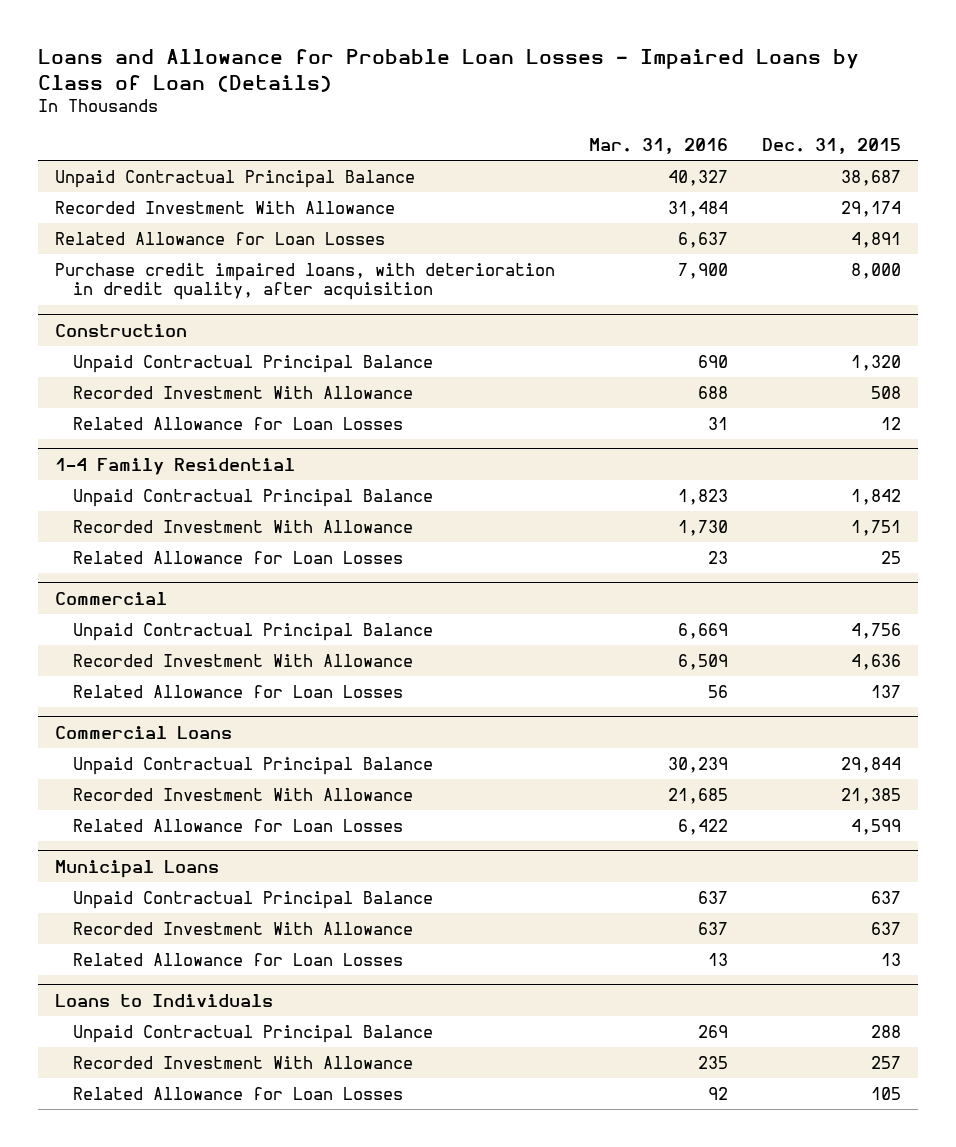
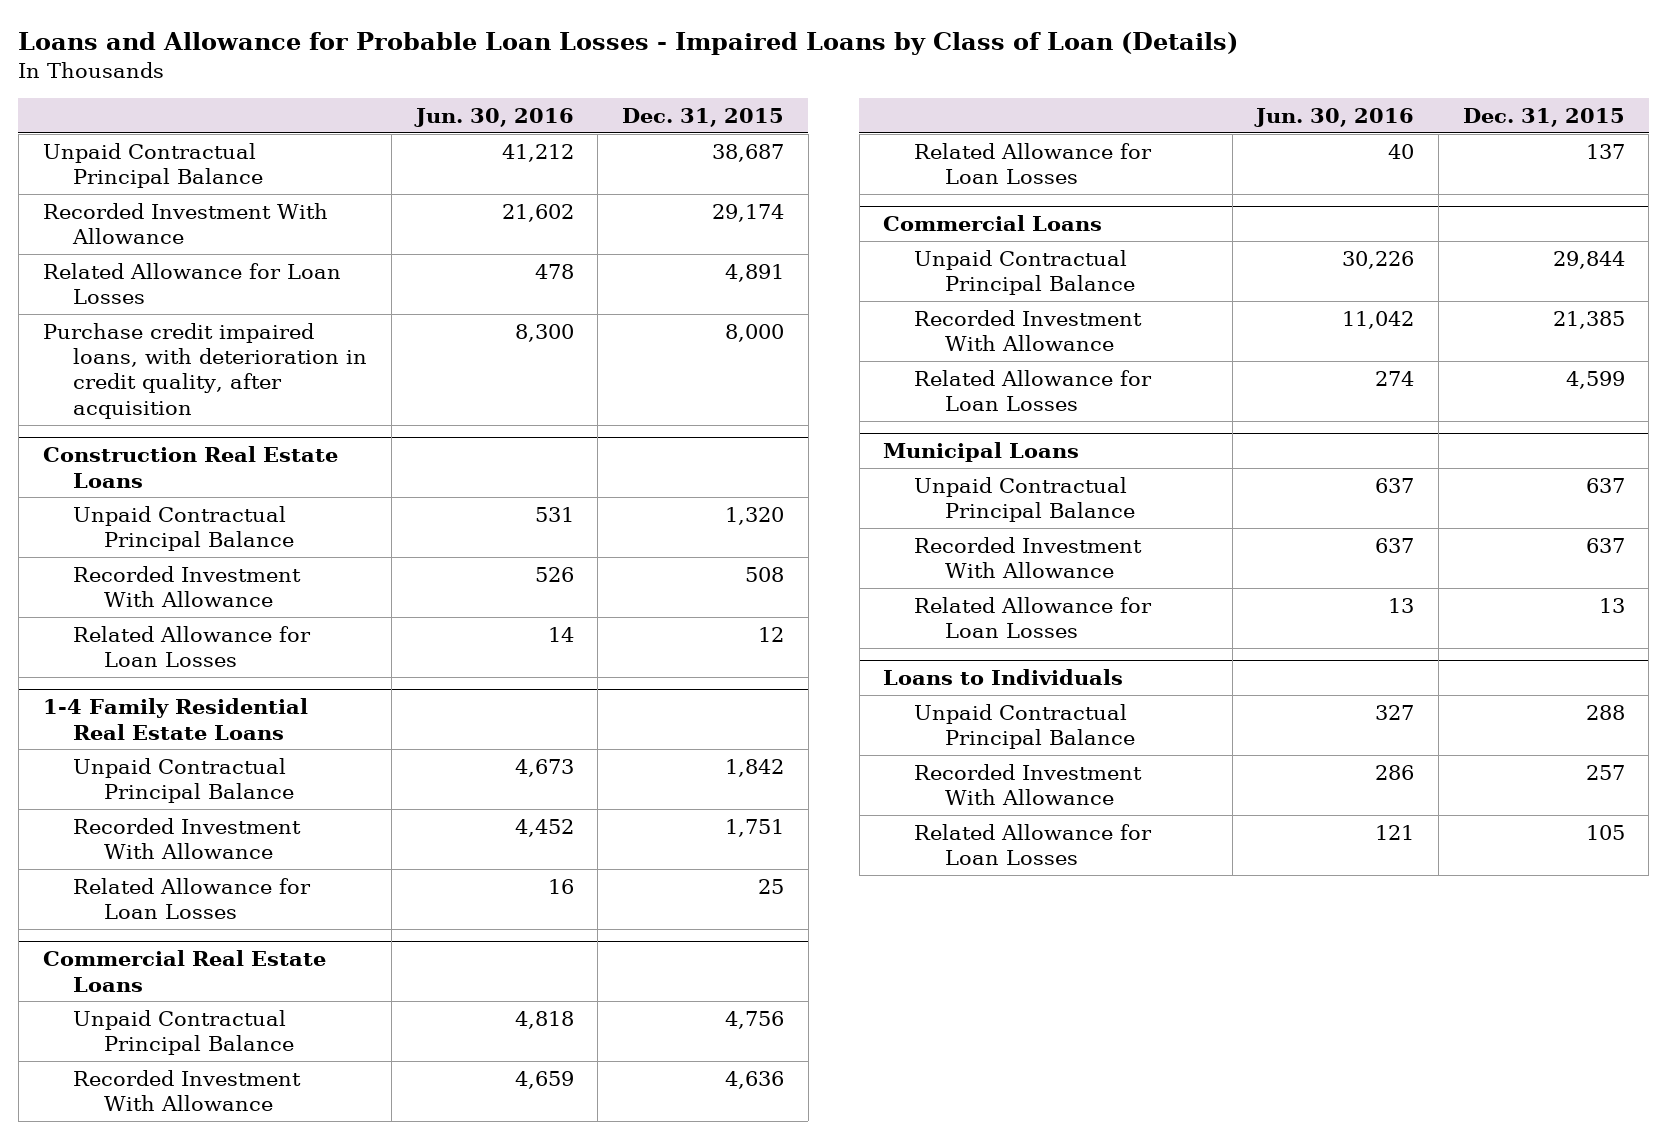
- | Mar. 31, 2016 | Dec. 31, 2015
+ | Jun. 30, 2016 | Dec. 31, 2015
- Purchase credit impaired loans, with deterioration in dredit quality, after acquisition | 7,900 | 8,000
- Construction
+ Purchase credit impaired loans, with deterioration in credit quality, after acquisition | 8,300 | 8,000
+ Construction Real Estate Loans
- 1-4 Family Residential
+ 1-4 Family Residential Real Estate Loans
- Commercial
+ Commercial Real Estate Loans

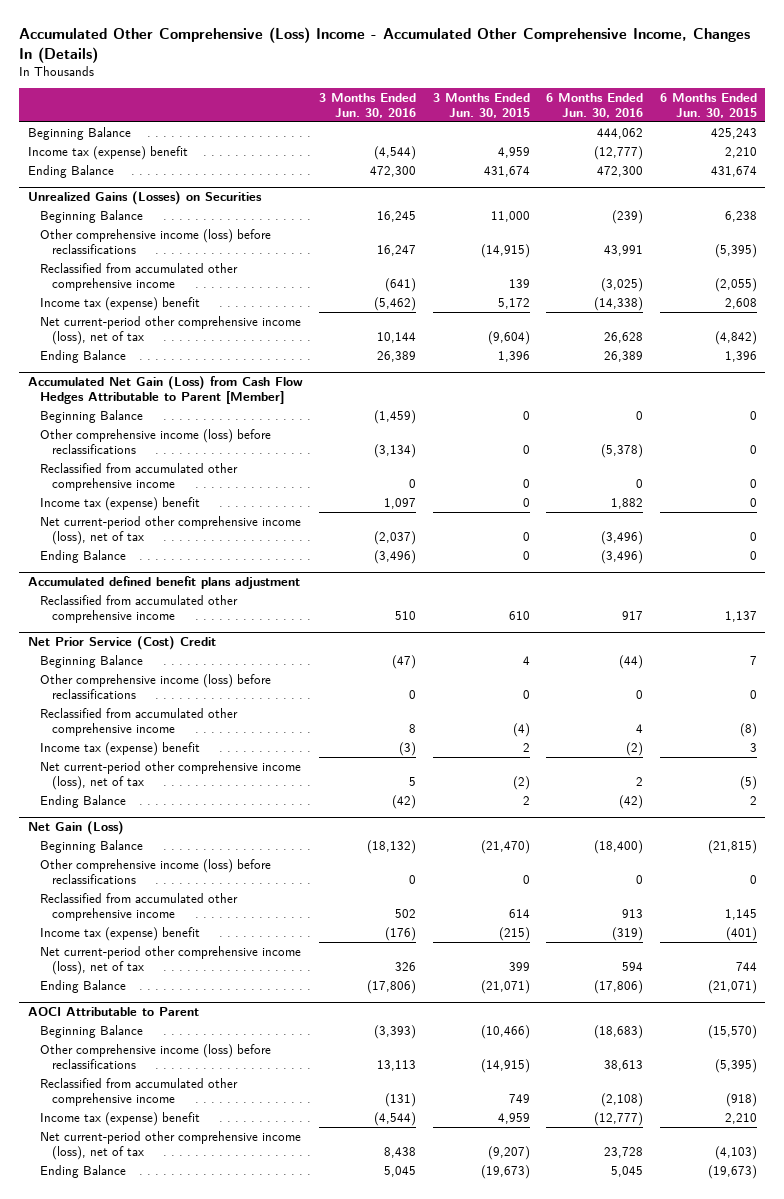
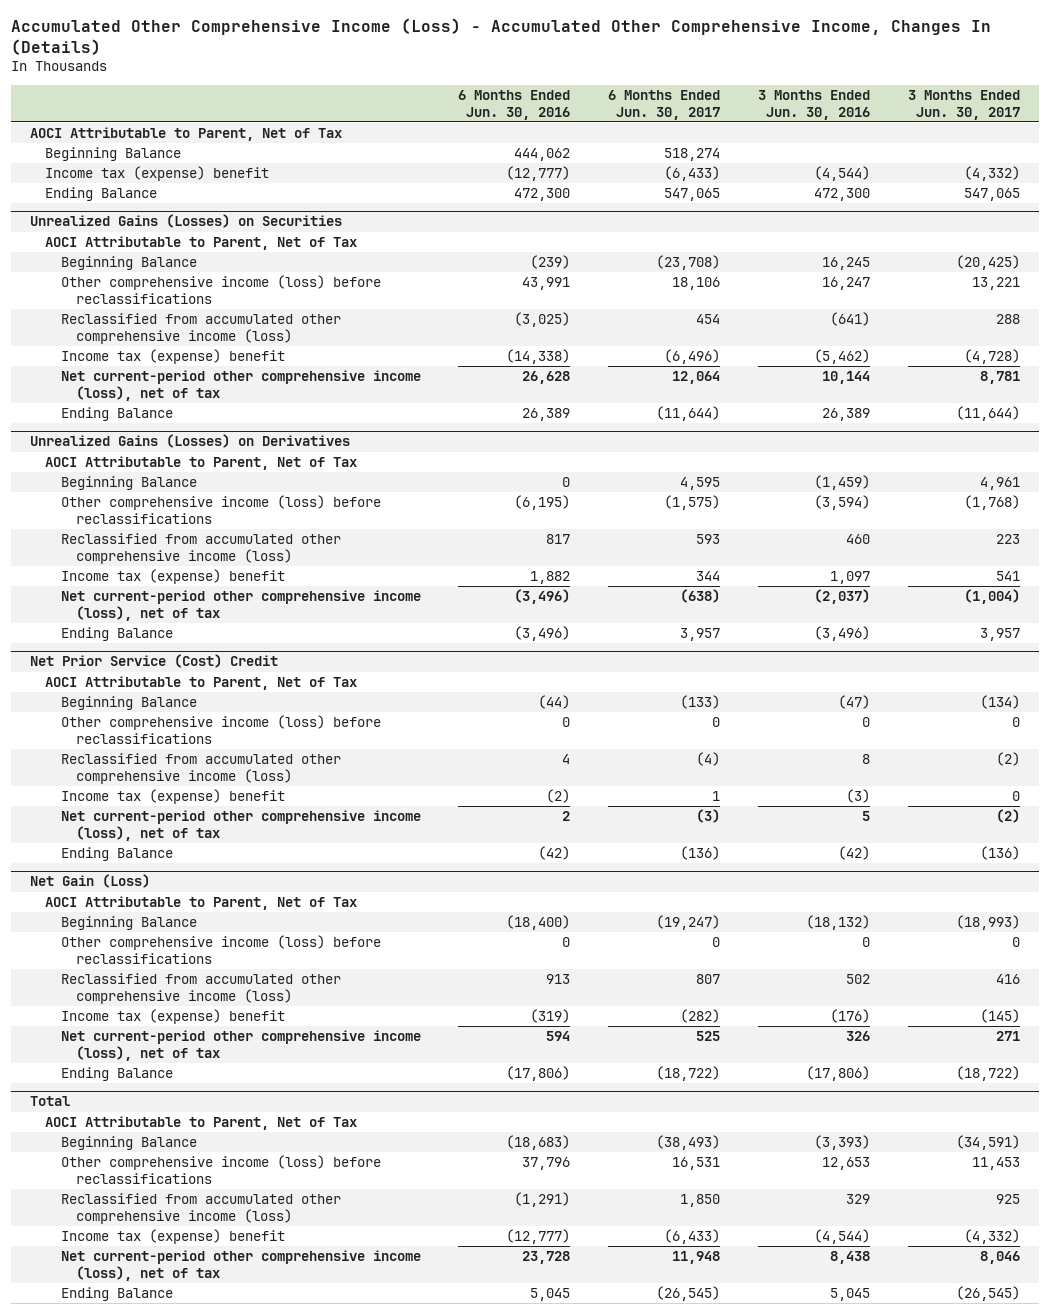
- Accumulated Other Comprehensive (Loss) Income - Accumulated Other Comprehensive Income, Changes In (Details)
+ Accumulated Other Comprehensive Income (Loss) - Accumulated Other Comprehensive Income, Changes In (Details)
- | 3 Months Ended Jun. 30, 2016 | 3 Months Ended Jun. 30, 2015 | 6 Months Ended Jun. 30, 2016 | 6 Months Ended Jun. 30, 2015
+ | 6 Months Ended Jun. 30, 2016 | 6 Months Ended Jun. 30, 2017 | 3 Months Ended Jun. 30, 2016 | 3 Months Ended Jun. 30, 2017
+ AOCI Attributable to Parent, Net of Tax
@ Unrealized Gains (Losses) on Securities
+ AOCI Attributable to Parent, Net of Tax
- Reclassified from accumulated other comprehensive income | (641) | 139 | (3,025) | (2,055)
+ Reclassified from accumulated other comprehensive income (loss) | (3,025) | 454 | (641) | 288
- Accumulated Net Gain (Loss) from Cash Flow Hedges Attributable to Parent [Member]
+ Unrealized Gains (Losses) on Derivatives
+ AOCI Attributable to Parent, Net of Tax
- Other comprehensive income (loss) before reclassifications | (3,134) | 0 | (5,378) | 0
- Reclassified from accumulated other comprehensive income | 0 | 0 | 0 | 0
+ Other comprehensive income (loss) before reclassifications | (6,195) | (1,575) | (3,594) | (1,768)
+ Reclassified from accumulated other comprehensive income (loss) | 817 | 593 | 460 | 223
- Accumulated defined benefit plans adjustment
- Reclassified from accumulated other comprehensive income | 510 | 610 | 917 | 1,137
@ Net Prior Service (Cost) Credit
+ AOCI Attributable to Parent, Net of Tax
- Reclassified from accumulated other comprehensive income | 8 | (4) | 4 | (8)
+ Reclassified from accumulated other comprehensive income (loss) | 4 | (4) | 8 | (2)
@ Net Gain (Loss)
+ AOCI Attributable to Parent, Net of Tax
- Reclassified from accumulated other comprehensive income | 502 | 614 | 913 | 1,145
+ Reclassified from accumulated other comprehensive income (loss) | 913 | 807 | 502 | 416
- AOCI Attributable to Parent
+ Total
+ AOCI Attributable to Parent, Net of Tax
- Other comprehensive income (loss) before reclassifications | 13,113 | (14,915) | 38,613 | (5,395)
- Reclassified from accumulated other comprehensive income | (131) | 749 | (2,108) | (918)
+ Other comprehensive income (loss) before reclassifications | 37,796 | 16,531 | 12,653 | 11,453
+ Reclassified from accumulated other comprehensive income (loss) | (1,291) | 1,850 | 329 | 925

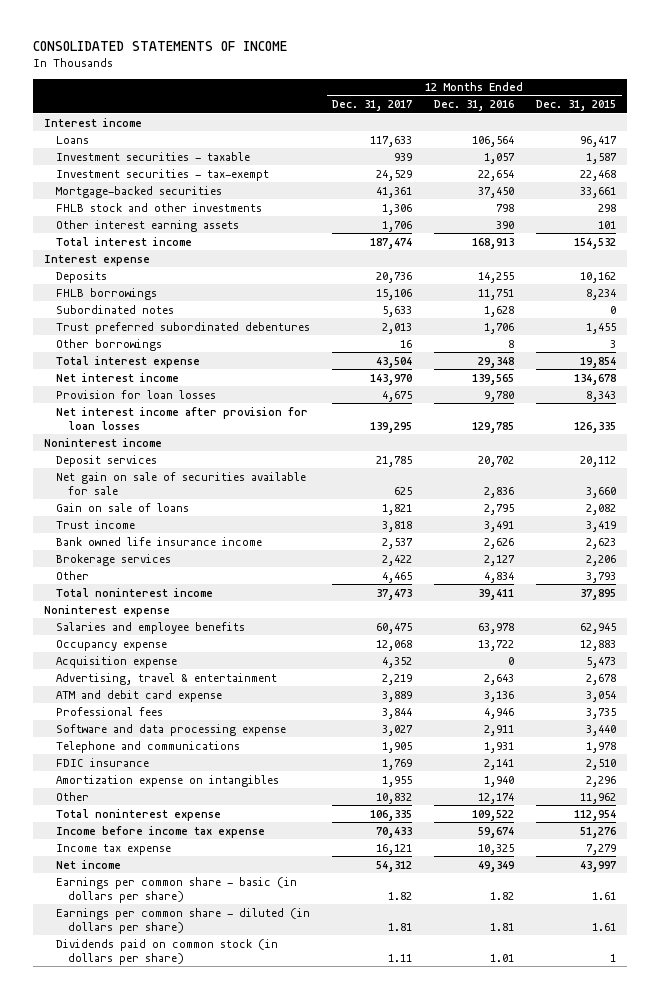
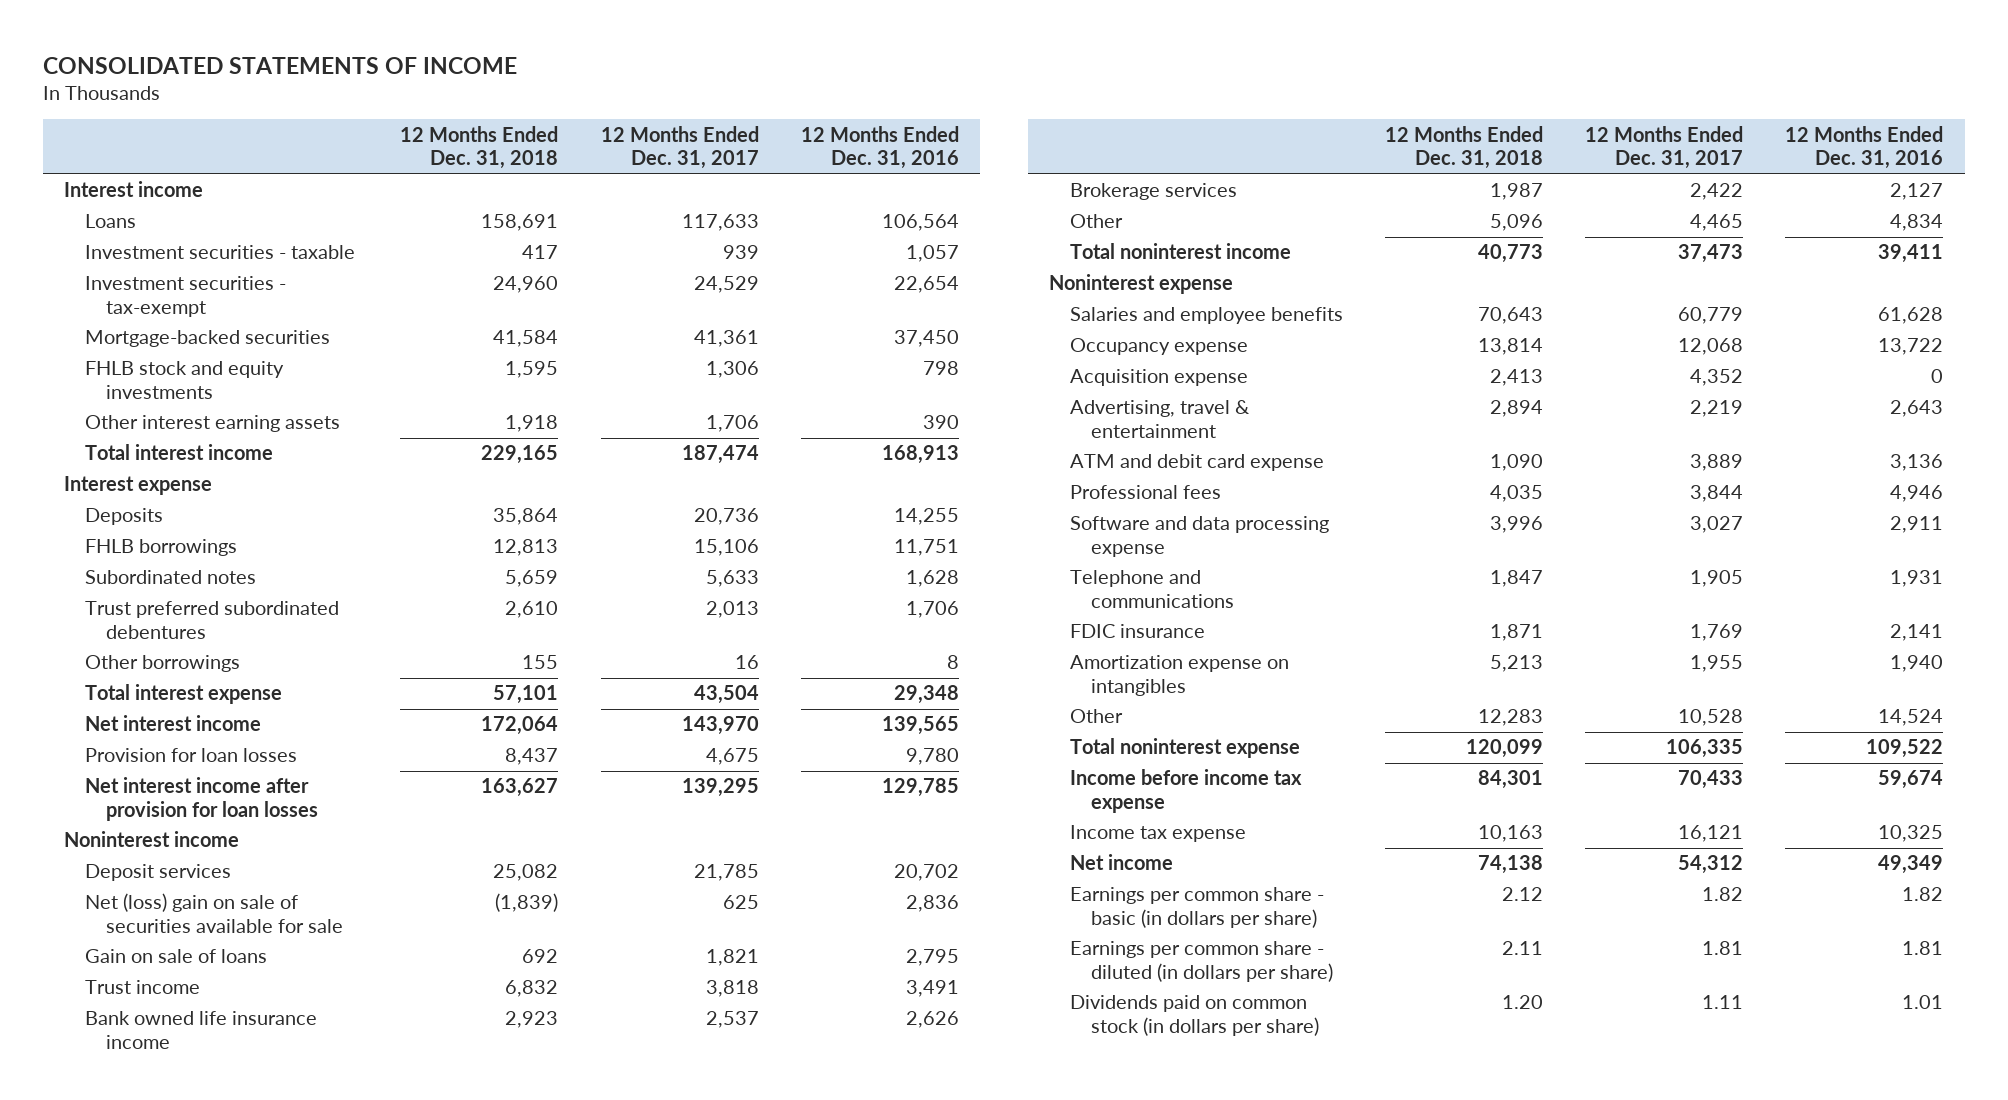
- | 12 Months Ended Dec. 31, 2017 | 12 Months Ended Dec. 31, 2016 | 12 Months Ended Dec. 31, 2015
+ | 12 Months Ended Dec. 31, 2018 | 12 Months Ended Dec. 31, 2017 | 12 Months Ended Dec. 31, 2016
- FHLB stock and other investments | 1,306 | 798 | 298
+ FHLB stock and equity investments | 1,595 | 1,306 | 798
- Net gain on sale of securities available for sale | 625 | 2,836 | 3,660
+ Net (loss) gain on sale of securities available for sale | (1,839) | 625 | 2,836
- Salaries and employee benefits | 60,475 | 63,978 | 62,945
+ Salaries and employee benefits | 70,643 | 60,779 | 61,628
- Other | 10,832 | 12,174 | 11,962
+ Other | 12,283 | 10,528 | 14,524

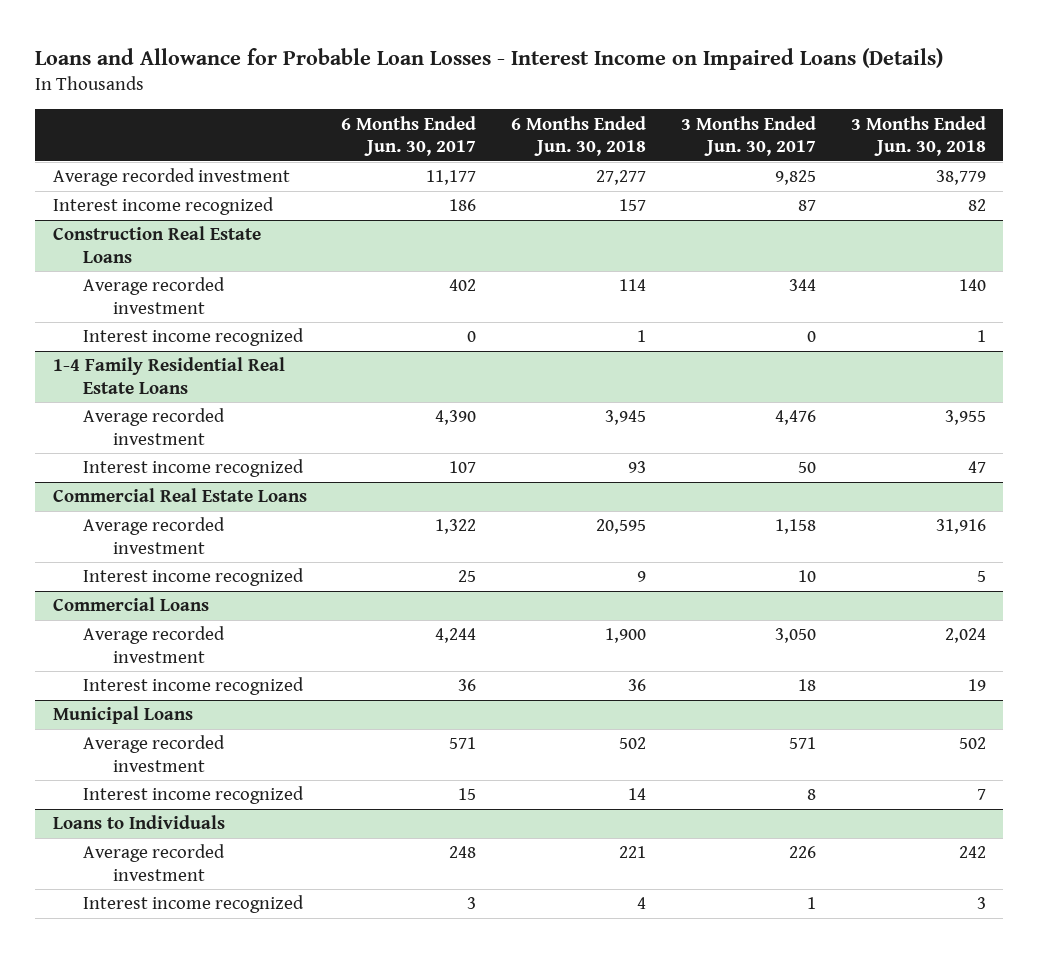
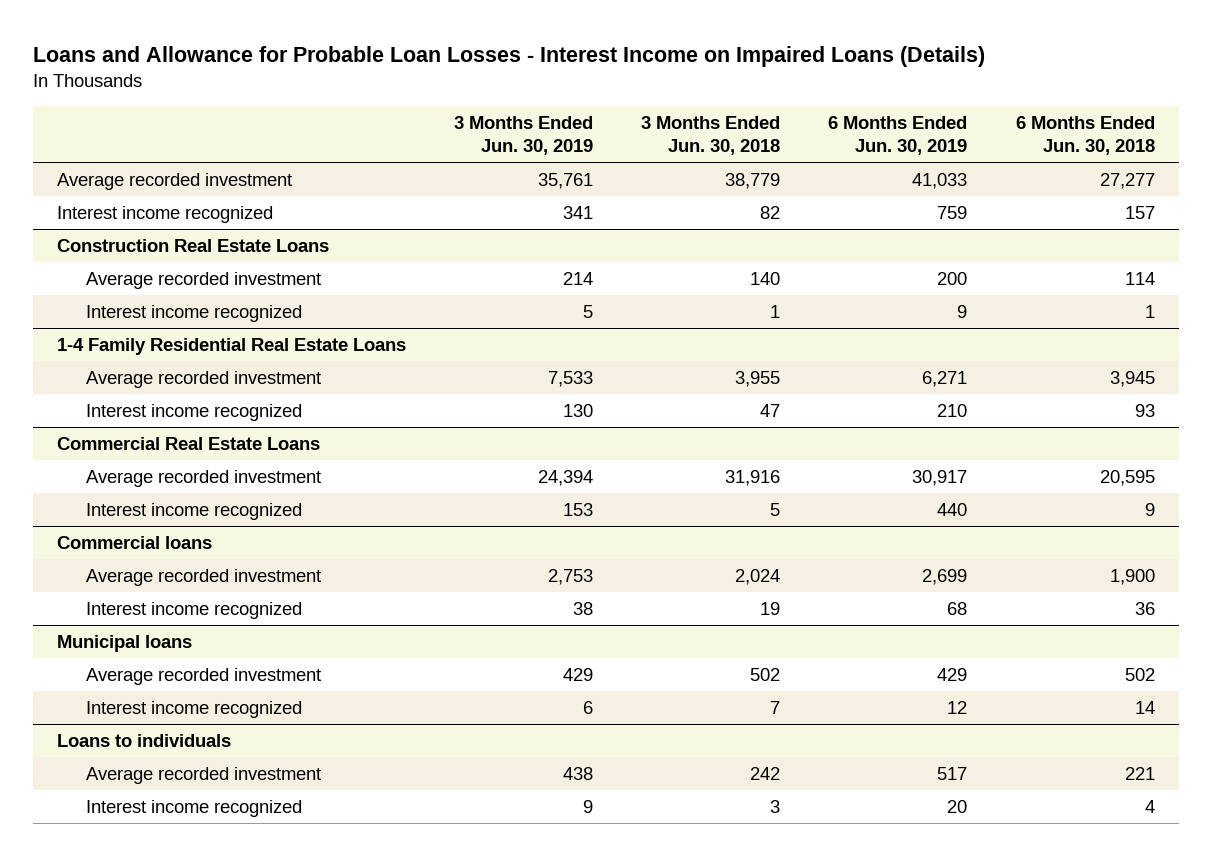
- | 6 Months Ended Jun. 30, 2017 | 6 Months Ended Jun. 30, 2018 | 3 Months Ended Jun. 30, 2017 | 3 Months Ended Jun. 30, 2018
+ | 3 Months Ended Jun. 30, 2019 | 3 Months Ended Jun. 30, 2018 | 6 Months Ended Jun. 30, 2019 | 6 Months Ended Jun. 30, 2018
- Commercial Loans
+ Commercial loans
- Municipal Loans
+ Municipal loans
- Loans to Individuals
+ Loans to individuals

